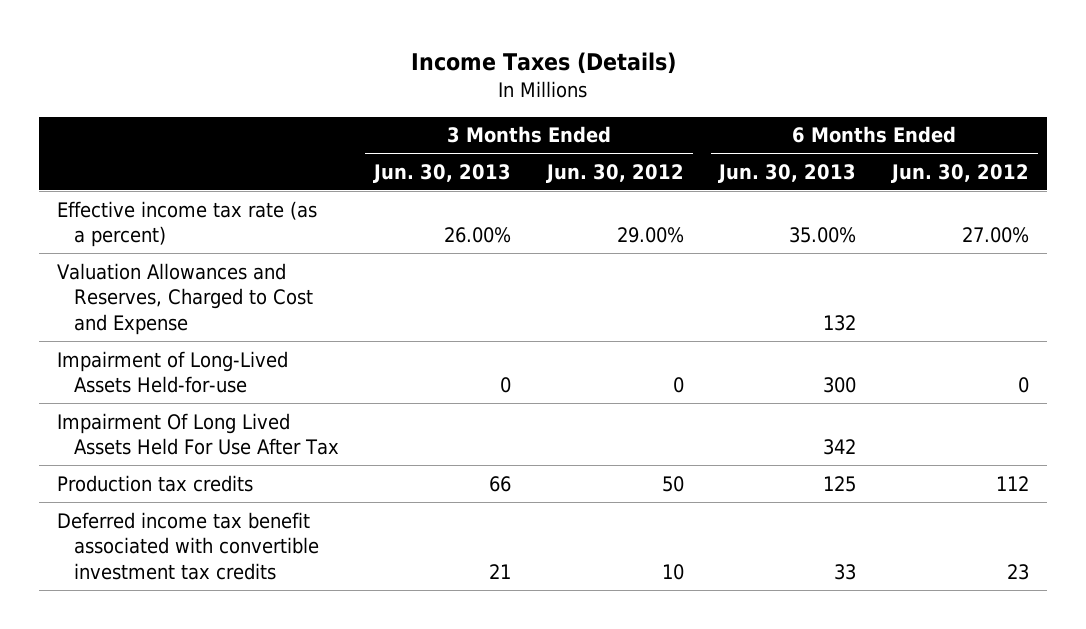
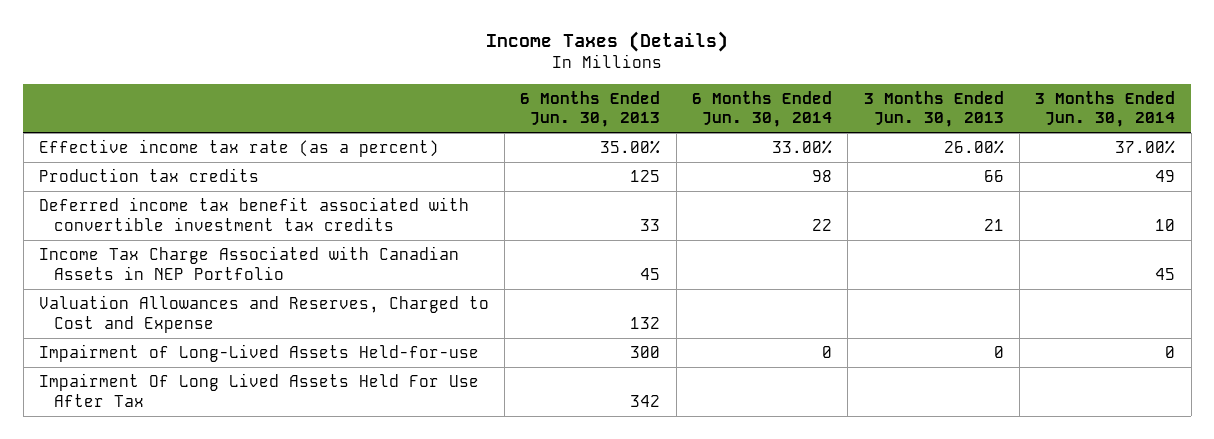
- | 3 Months Ended Jun. 30, 2013 | 3 Months Ended Jun. 30, 2012 | 6 Months Ended Jun. 30, 2013 | 6 Months Ended Jun. 30, 2012
+ | 6 Months Ended Jun. 30, 2013 | 6 Months Ended Jun. 30, 2014 | 3 Months Ended Jun. 30, 2013 | 3 Months Ended Jun. 30, 2014
moved up: Production tax credits | 125 | 98 | 66 | 49
moved up: Deferred income tax benefit associated with convertible investment tax credits | 33 | 22 | 21 | 10
+ Income Tax Charge Associated with Canadian Assets in NEP Portfolio | 45 | | | 45

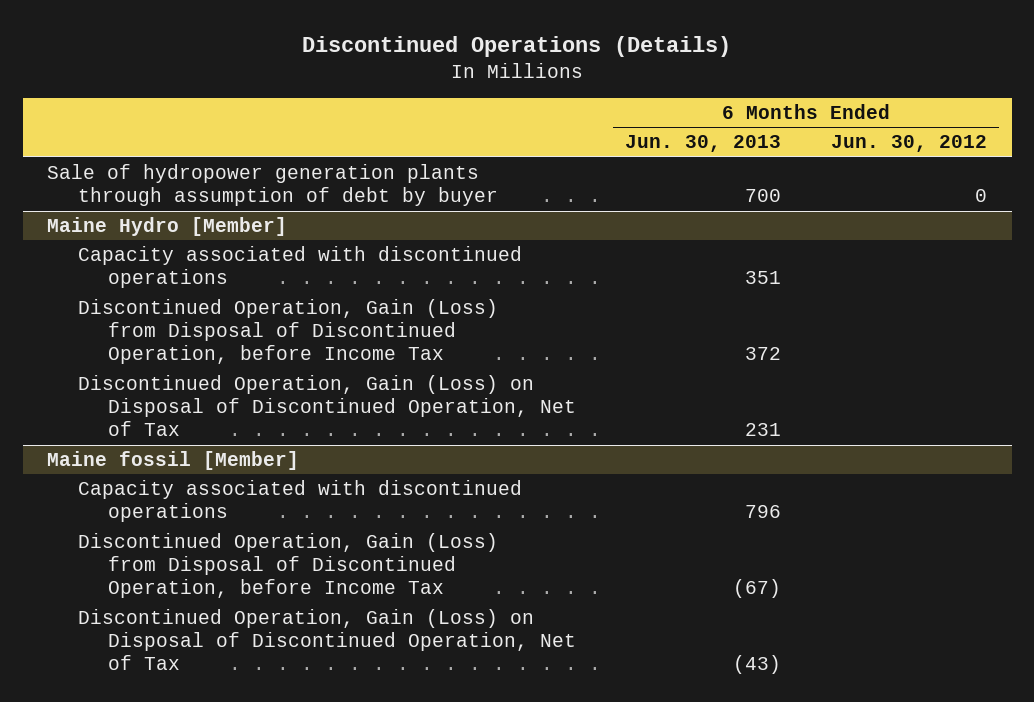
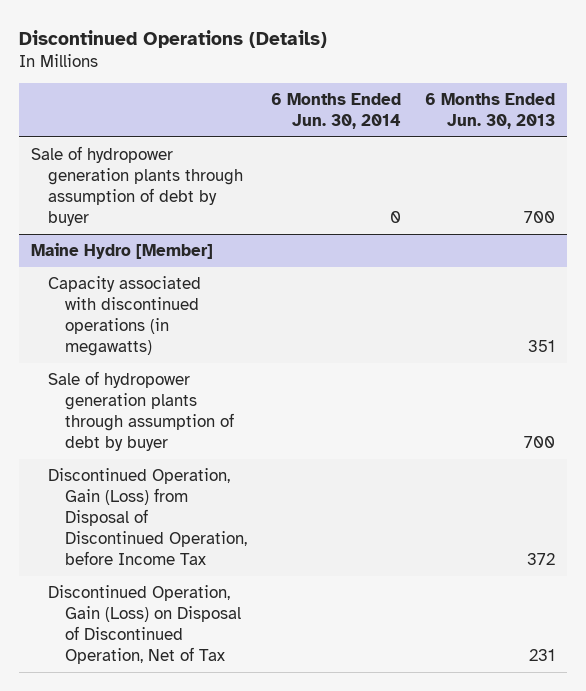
- | 6 Months Ended Jun. 30, 2013 | 6 Months Ended Jun. 30, 2012
+ | 6 Months Ended Jun. 30, 2014 | 6 Months Ended Jun. 30, 2013
@ Maine Hydro [Member]
- Capacity associated with discontinued operations | 351 |
+ Capacity associated with discontinued operations (in megawatts) | | 351
+ Sale of hydropower generation plants through assumption of debt by buyer | | 700
- Maine fossil [Member]
- Capacity associated with discontinued operations | 796 |
- Discontinued Operation, Gain (Loss) from Disposal of Discontinued Operation, before Income Tax | (67) |
- Discontinued Operation, Gain (Loss) on Disposal of Discontinued Operation, Net of Tax | (43) |

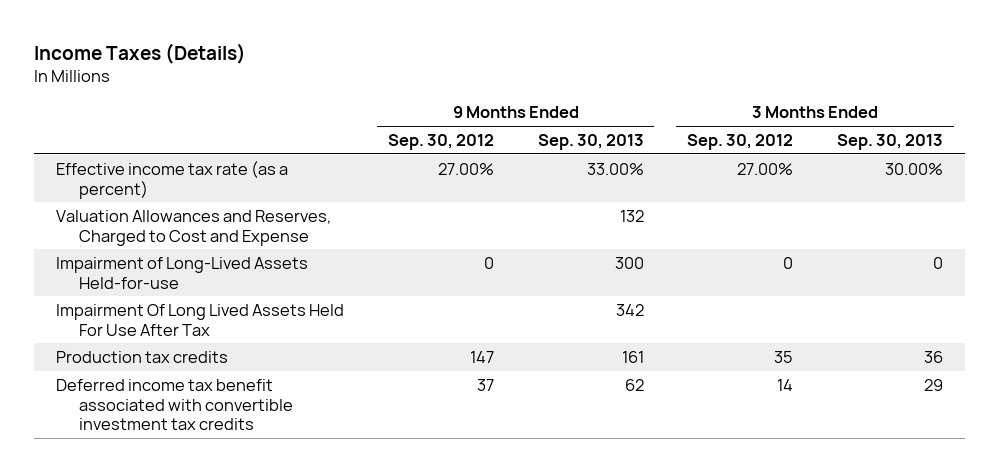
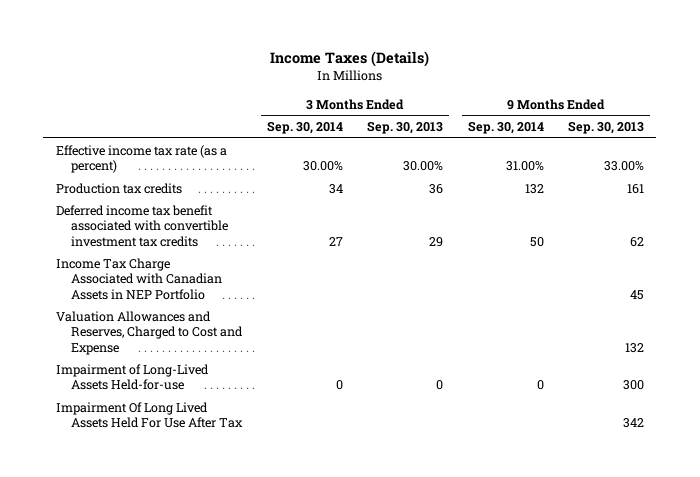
- | 9 Months Ended Sep. 30, 2012 | 9 Months Ended Sep. 30, 2013 | 3 Months Ended Sep. 30, 2012 | 3 Months Ended Sep. 30, 2013
+ | 3 Months Ended Sep. 30, 2014 | 3 Months Ended Sep. 30, 2013 | 9 Months Ended Sep. 30, 2014 | 9 Months Ended Sep. 30, 2013
moved up: Production tax credits | 34 | 36 | 132 | 161
moved up: Deferred income tax benefit associated with convertible investment tax credits | 27 | 29 | 50 | 62
+ Income Tax Charge Associated with Canadian Assets in NEP Portfolio | | | | 45

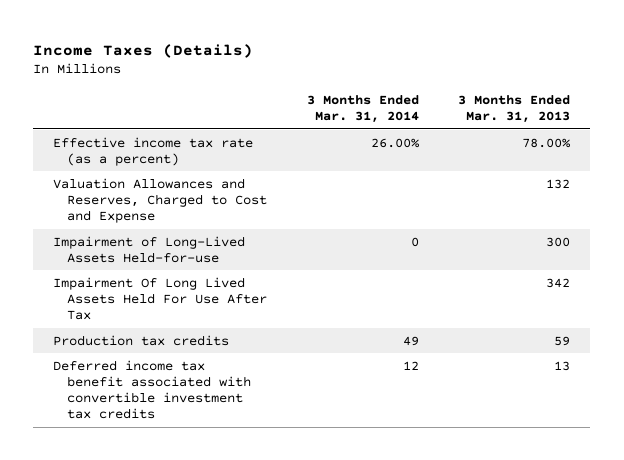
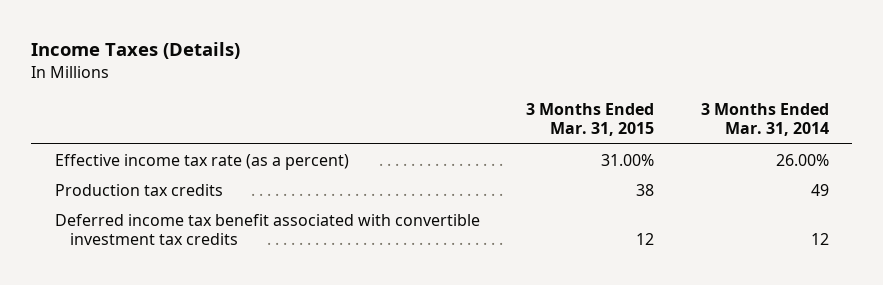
- | 3 Months Ended Mar. 31, 2014 | 3 Months Ended Mar. 31, 2013
+ | 3 Months Ended Mar. 31, 2015 | 3 Months Ended Mar. 31, 2014
- Valuation Allowances and Reserves, Charged to Cost and Expense | | 132
- Impairment of Long-Lived Assets Held-for-use | 0 | 300
- Impairment Of Long Lived Assets Held For Use After Tax | | 342

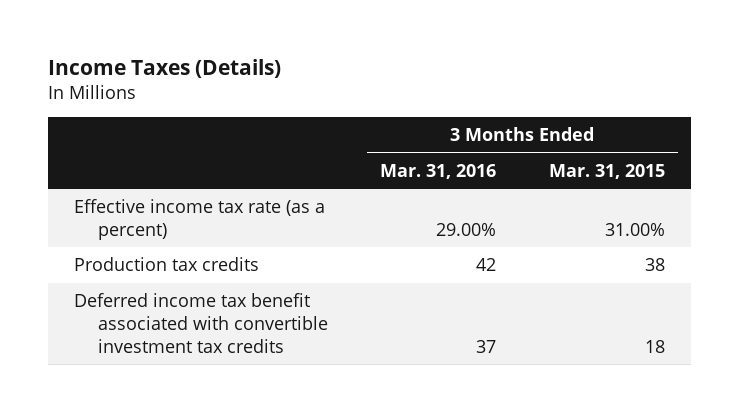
- | 3 Months Ended Mar. 31, 2015 | 3 Months Ended Mar. 31, 2014
+ | 3 Months Ended Mar. 31, 2016 | 3 Months Ended Mar. 31, 2015
- Deferred income tax benefit associated with convertible investment tax credits | 12 | 12
+ Deferred income tax benefit associated with convertible investment tax credits | 37 | 18

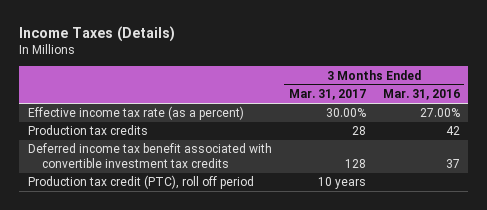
- | 3 Months Ended Mar. 31, 2016 | 3 Months Ended Mar. 31, 2015
+ | 3 Months Ended Mar. 31, 2017 | 3 Months Ended Mar. 31, 2016
- Effective income tax rate (as a percent) | 29.00% | 31.00%
+ Effective income tax rate (as a percent) | 30.00% | 27.00%
+ Production tax credit (PTC), roll off period | 10 years |

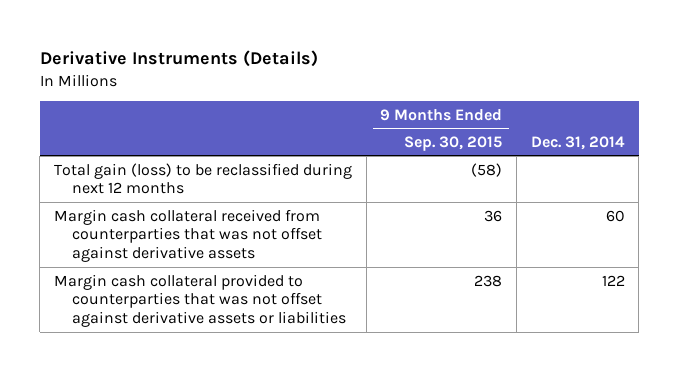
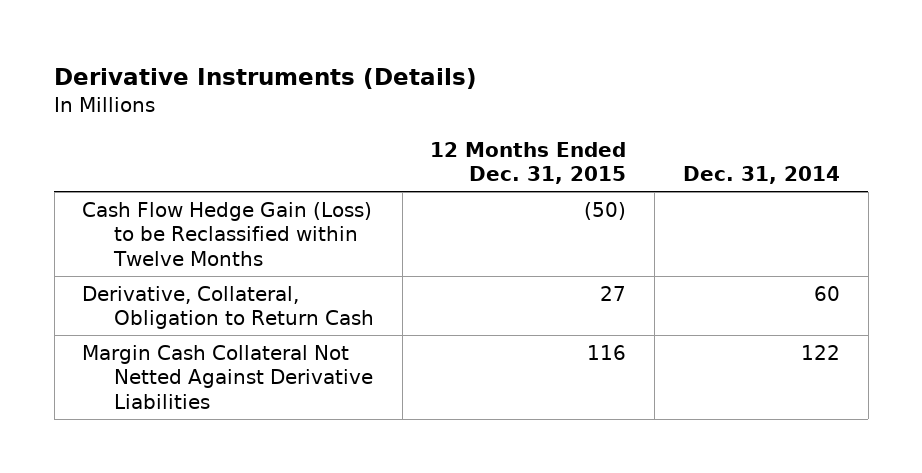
- | 9 Months Ended Sep. 30, 2015 | Dec. 31, 2014
+ | 12 Months Ended Dec. 31, 2015 | Dec. 31, 2014
- Total gain (loss) to be reclassified during next 12 months | (58) |
- Margin cash collateral received from counterparties that was not offset against derivative assets | 36 | 60
- Margin cash collateral provided to counterparties that was not offset against derivative assets or liabilities | 238 | 122
+ Cash Flow Hedge Gain (Loss) to be Reclassified within Twelve Months | (50) |
+ Derivative, Collateral, Obligation to Return Cash | 27 | 60
+ Margin Cash Collateral Not Netted Against Derivative Liabilities | 116 | 122

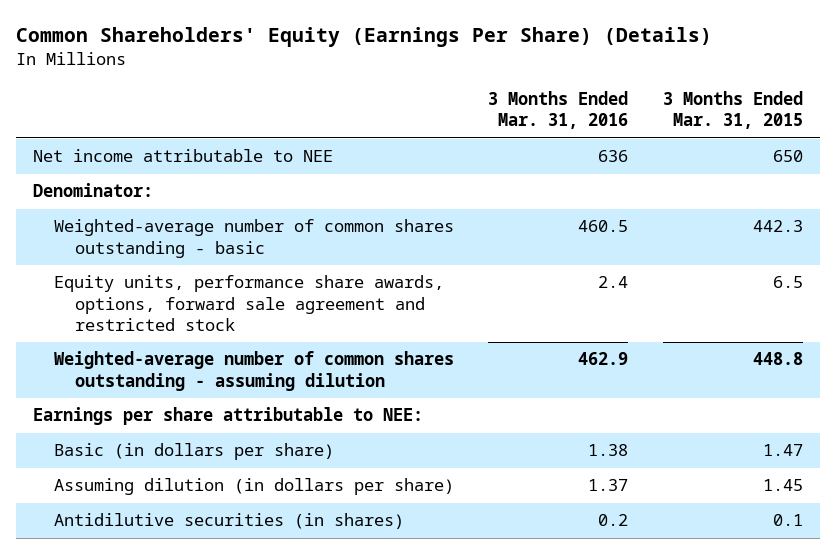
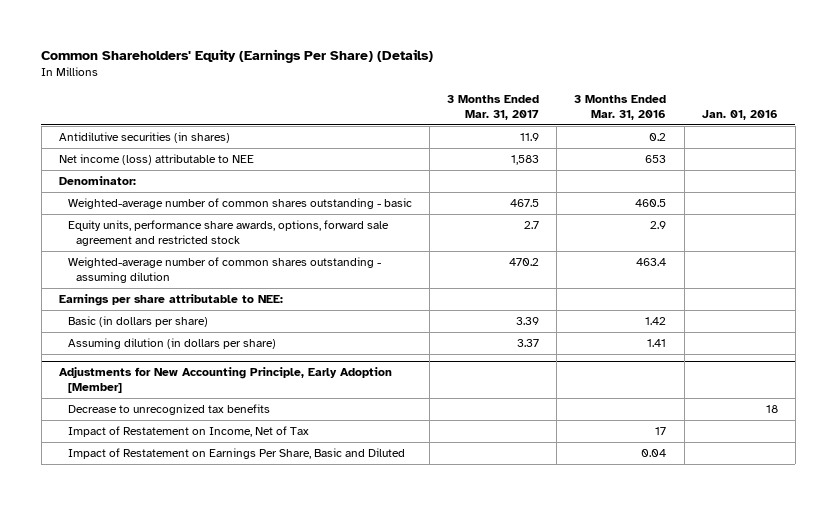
- | 3 Months Ended Mar. 31, 2016 | 3 Months Ended Mar. 31, 2015
+ | 3 Months Ended Mar. 31, 2017 | 3 Months Ended Mar. 31, 2016 | Jan. 01, 2016
- Net income attributable to NEE | 636 | 650
moved up: Antidilutive securities (in shares) | 11.9 | 0.2 |
+ Net income (loss) attributable to NEE | 1,583 | 653 |
- Equity units, performance share awards, options, forward sale agreement and restricted stock | 2.4 | 6.5
- Weighted-average number of common shares outstanding - assuming dilution | 462.9 | 448.8
+ Equity units, performance share awards, options, forward sale agreement and restricted stock | 2.7 | 2.9 |
+ Weighted-average number of common shares outstanding - assuming dilution | 470.2 | 463.4 |
- Basic (in dollars per share) | 1.38 | 1.47
- Assuming dilution (in dollars per share) | 1.37 | 1.45
+ Basic (in dollars per share) | 3.39 | 1.42 |
+ Assuming dilution (in dollars per share) | 3.37 | 1.41 |
+ Adjustments for New Accounting Principle, Early Adoption [Member]
+ Decrease to unrecognized tax benefits | | | 18
+ Impact of Restatement on Income, Net of Tax | | 17 |
+ Impact of Restatement on Earnings Per Share, Basic and Diluted | | 0.04 |

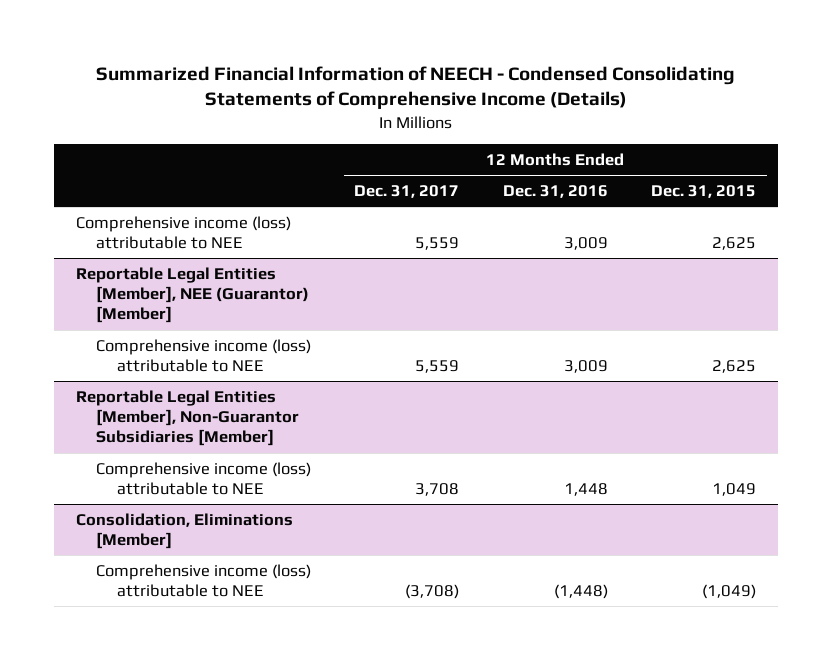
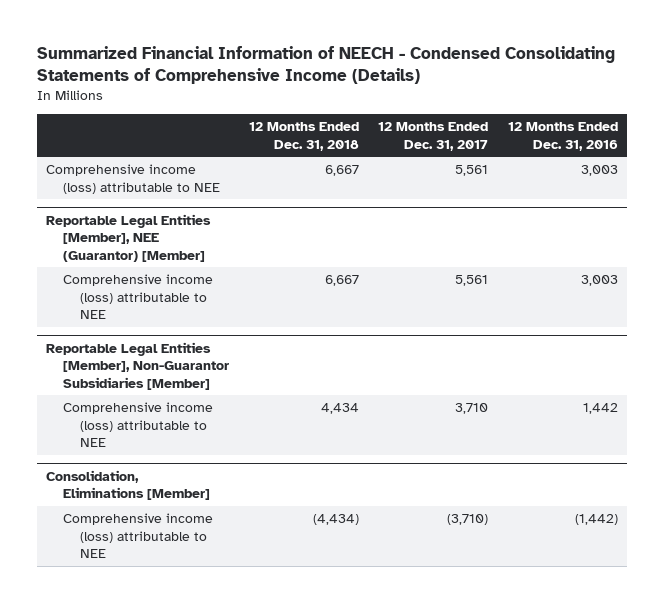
- | 12 Months Ended Dec. 31, 2017 | 12 Months Ended Dec. 31, 2016 | 12 Months Ended Dec. 31, 2015
+ | 12 Months Ended Dec. 31, 2018 | 12 Months Ended Dec. 31, 2017 | 12 Months Ended Dec. 31, 2016
- Comprehensive income (loss) attributable to NEE | 5,559 | 3,009 | 2,625
+ Comprehensive income (loss) attributable to NEE | 6,667 | 5,561 | 3,003
@ Reportable Legal Entities [Member], NEE (Guarantor) [Member]
- Comprehensive income (loss) attributable to NEE | 5,559 | 3,009 | 2,625
+ Comprehensive income (loss) attributable to NEE | 6,667 | 5,561 | 3,003
@ Reportable Legal Entities [Member], Non-Guarantor Subsidiaries [Member]
- Comprehensive income (loss) attributable to NEE | 3,708 | 1,448 | 1,049
+ Comprehensive income (loss) attributable to NEE | 4,434 | 3,710 | 1,442
@ Consolidation, Eliminations [Member]
- Comprehensive income (loss) attributable to NEE | (3,708) | (1,448) | (1,049)
+ Comprehensive income (loss) attributable to NEE | (4,434) | (3,710) | (1,442)

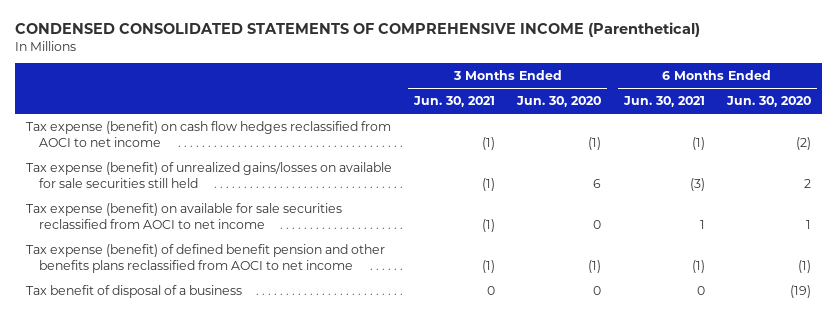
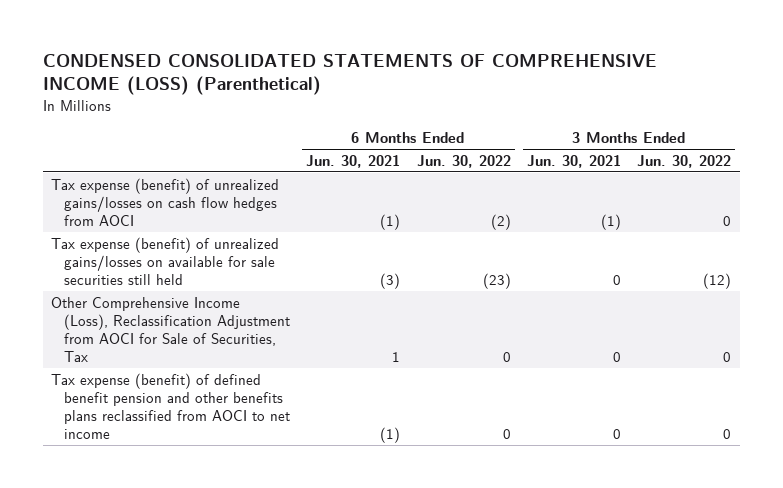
- CONDENSED CONSOLIDATED STATEMENTS OF COMPREHENSIVE INCOME (Parenthetical)
+ CONDENSED CONSOLIDATED STATEMENTS OF COMPREHENSIVE INCOME (LOSS) (Parenthetical)
- | 3 Months Ended Jun. 30, 2021 | 3 Months Ended Jun. 30, 2020 | 6 Months Ended Jun. 30, 2021 | 6 Months Ended Jun. 30, 2020
+ | 6 Months Ended Jun. 30, 2021 | 6 Months Ended Jun. 30, 2022 | 3 Months Ended Jun. 30, 2021 | 3 Months Ended Jun. 30, 2022
- Tax expense (benefit) on cash flow hedges reclassified from AOCI to net income | (1) | (1) | (1) | (2)
- Tax expense (benefit) of unrealized gains/losses on available for sale securities still held | (1) | 6 | (3) | 2
- Tax expense (benefit) on available for sale securities reclassified from AOCI to net income | (1) | 0 | 1 | 1
- Tax expense (benefit) of defined benefit pension and other benefits plans reclassified from AOCI to net income | (1) | (1) | (1) | (1)
- Tax benefit of disposal of a business | 0 | 0 | 0 | (19)
+ Tax expense (benefit) of unrealized gains/losses on cash flow hedges from AOCI | (1) | (2) | (1) | 0
+ Tax expense (benefit) of unrealized gains/losses on available for sale securities still held | (3) | (23) | 0 | (12)
+ Other Comprehensive Income (Loss), Reclassification Adjustment from AOCI for Sale of Securities, Tax | 1 | 0 | 0 | 0
+ Tax expense (benefit) of defined benefit pension and other benefits plans reclassified from AOCI to net income | (1) | 0 | 0 | 0

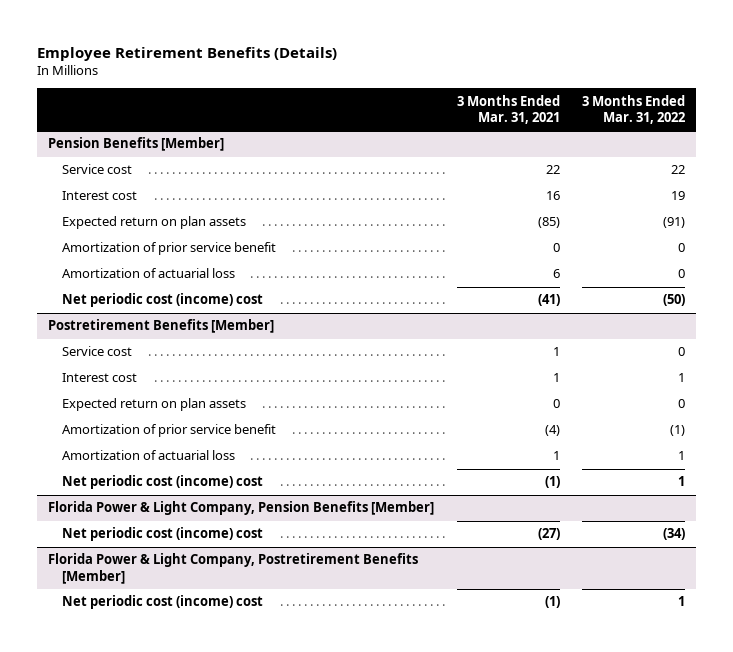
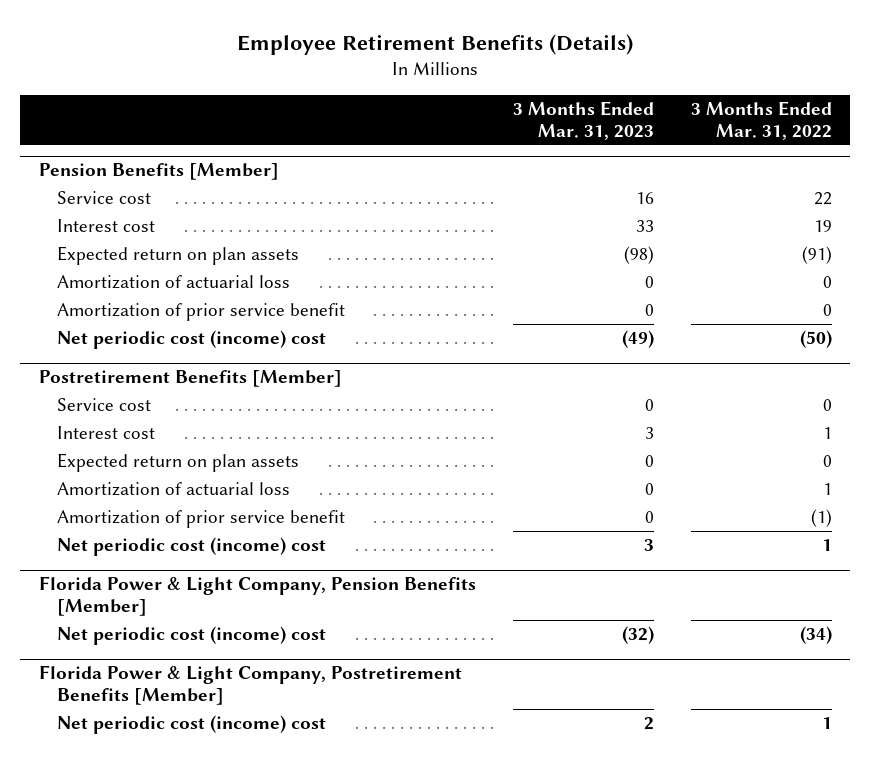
- | 3 Months Ended Mar. 31, 2021 | 3 Months Ended Mar. 31, 2022
+ | 3 Months Ended Mar. 31, 2023 | 3 Months Ended Mar. 31, 2022
@ Pension Benefits [Member]
moved down: Amortization of prior service benefit | 0 | 0
@ Postretirement Benefits [Member]
moved down: Amortization of prior service benefit | 0 | (1)

